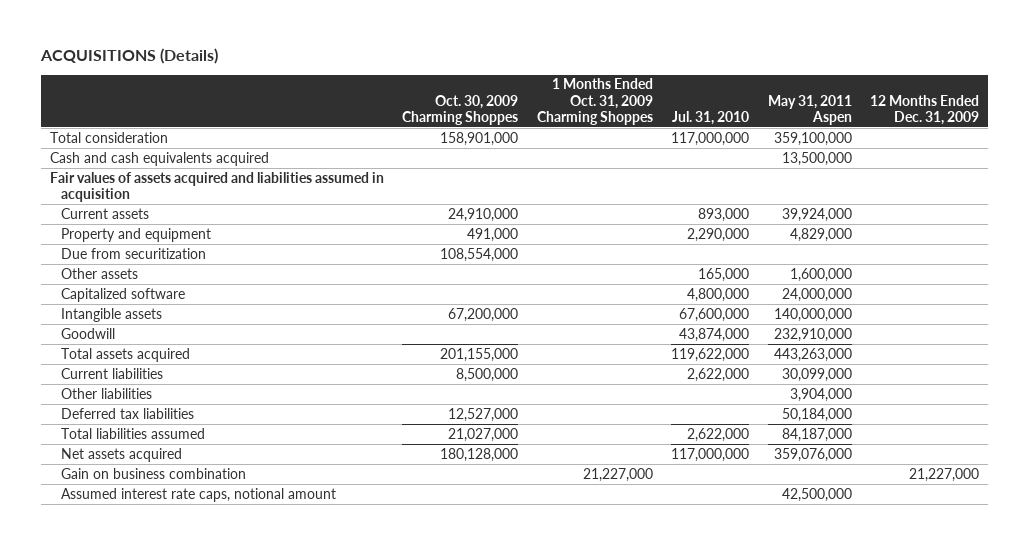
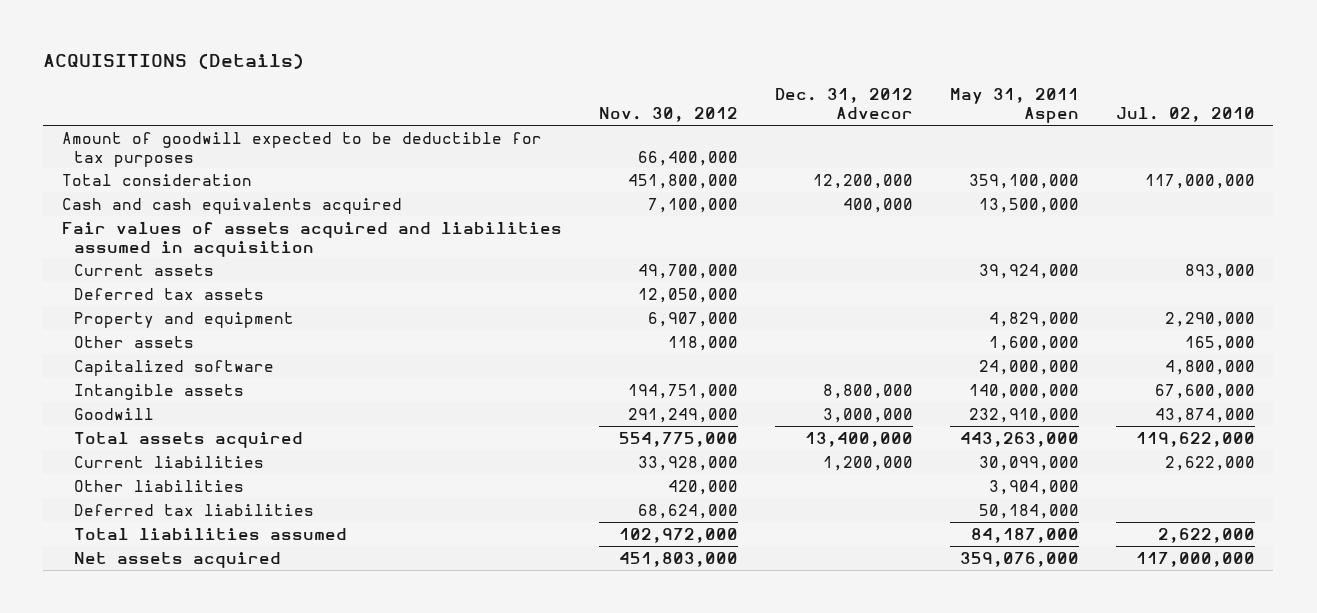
- | Oct. 30, 2009 Charming Shoppes | 1 Months Ended Oct. 31, 2009 Charming Shoppes | Jul. 31, 2010 | May 31, 2011 Aspen | 12 Months Ended Dec. 31, 2009
+ | Nov. 30, 2012 | Dec. 31, 2012 Advecor | May 31, 2011 Aspen | Jul. 02, 2010
+ Amount of goodwill expected to be deductible for tax purposes | 66,400,000 | | |
+ Deferred tax assets | 12,050,000 | | |
- Due from securitization | 108,554,000 | | | |
- Gain on business combination | | 21,227,000 | | | 21,227,000
- Assumed interest rate caps, notional amount | | | | 42,500,000 |

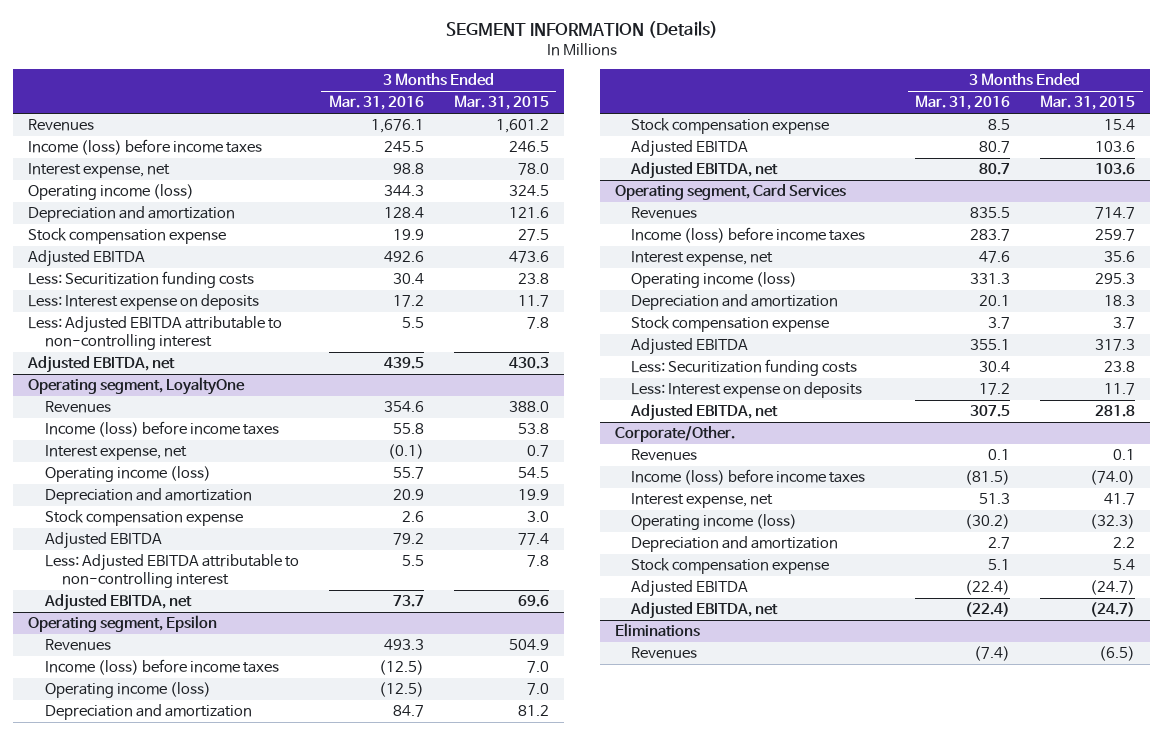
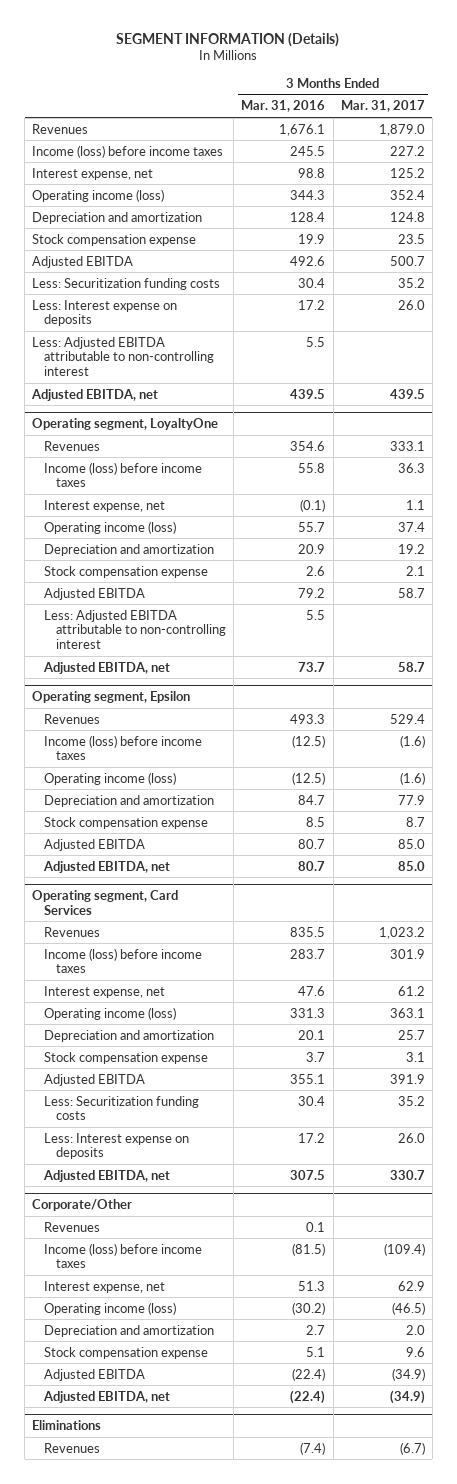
- | 3 Months Ended Mar. 31, 2016 | 3 Months Ended Mar. 31, 2015
+ | 3 Months Ended Mar. 31, 2016 | 3 Months Ended Mar. 31, 2017
- Corporate/Other.
+ Corporate/Other

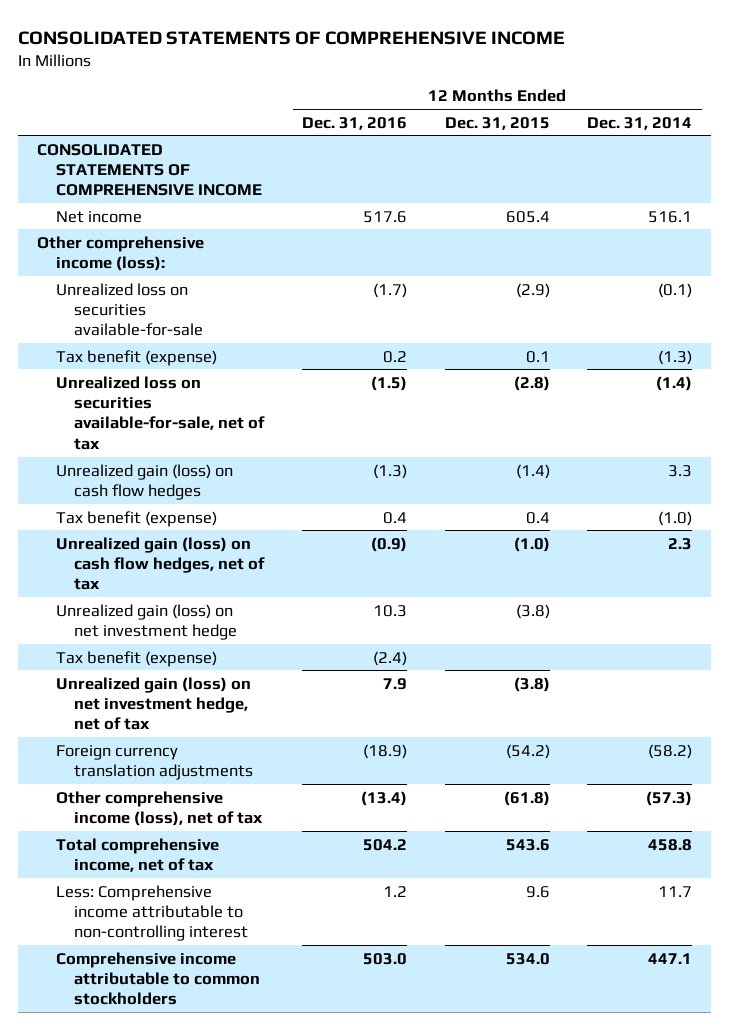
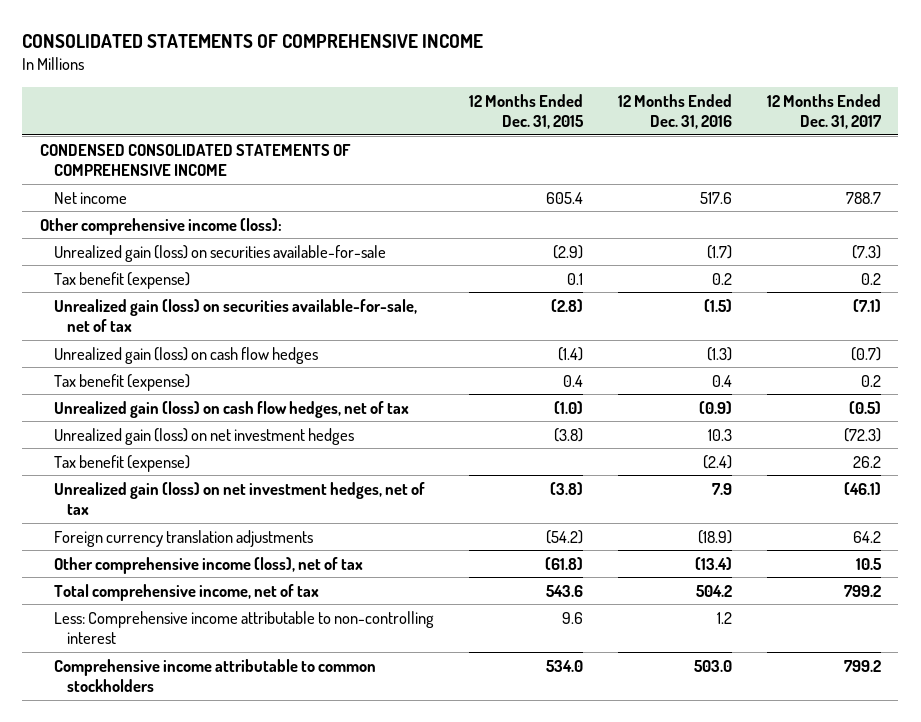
- | 12 Months Ended Dec. 31, 2016 | 12 Months Ended Dec. 31, 2015 | 12 Months Ended Dec. 31, 2014
+ | 12 Months Ended Dec. 31, 2015 | 12 Months Ended Dec. 31, 2016 | 12 Months Ended Dec. 31, 2017
- CONSOLIDATED STATEMENTS OF COMPREHENSIVE INCOME
+ CONDENSED CONSOLIDATED STATEMENTS OF COMPREHENSIVE INCOME
- Unrealized loss on securities available-for-sale | (1.7) | (2.9) | (0.1)
+ Unrealized gain (loss) on securities available-for-sale | (2.9) | (1.7) | (7.3)
- Unrealized loss on securities available-for-sale, net of tax | (1.5) | (2.8) | (1.4)
+ Unrealized gain (loss) on securities available-for-sale, net of tax | (2.8) | (1.5) | (7.1)
- Unrealized gain (loss) on net investment hedge | 10.3 | (3.8) |
+ Unrealized gain (loss) on net investment hedges | (3.8) | 10.3 | (72.3)
- Unrealized gain (loss) on net investment hedge, net of tax | 7.9 | (3.8) |
+ Unrealized gain (loss) on net investment hedges, net of tax | (3.8) | 7.9 | (46.1)

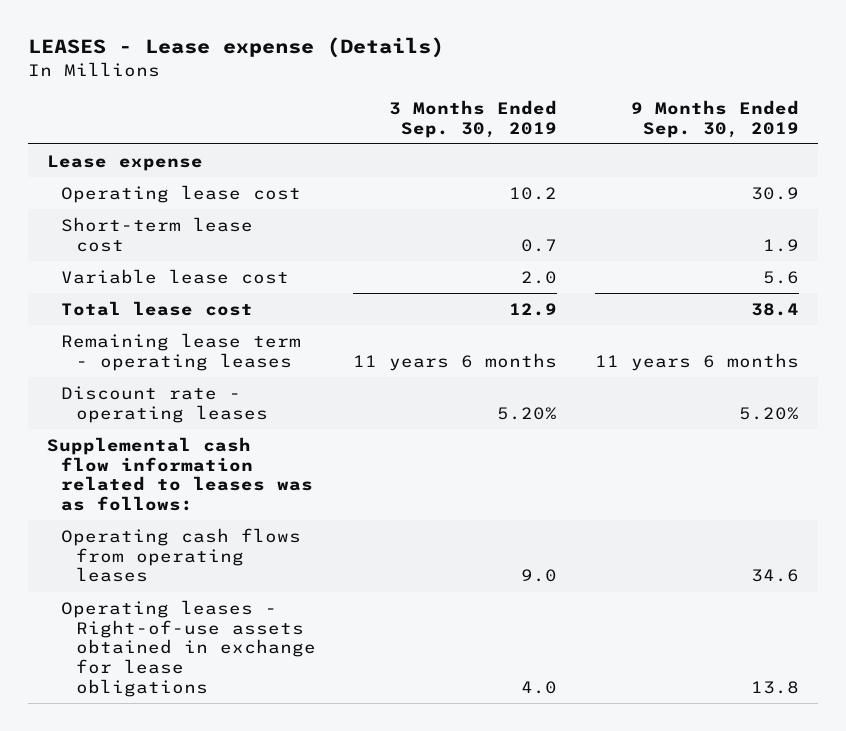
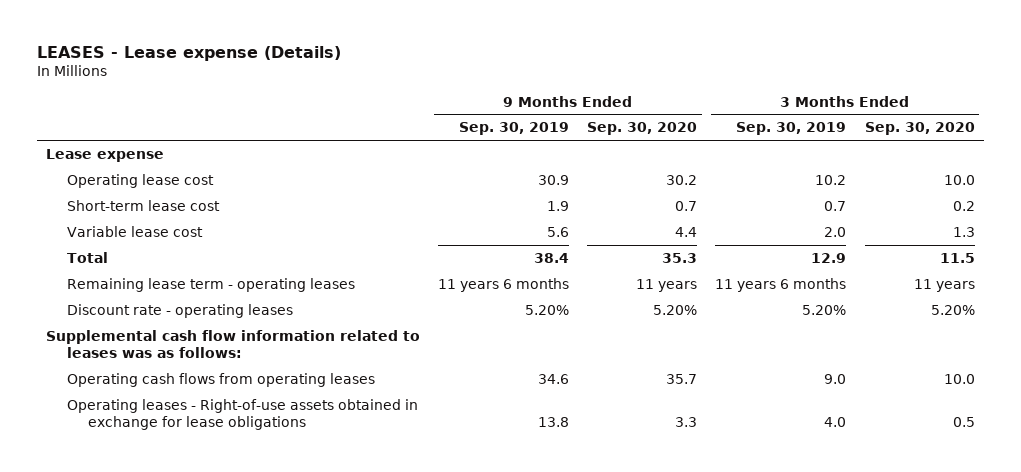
- | 3 Months Ended Sep. 30, 2019 | 9 Months Ended Sep. 30, 2019
+ | 9 Months Ended Sep. 30, 2019 | 9 Months Ended Sep. 30, 2020 | 3 Months Ended Sep. 30, 2019 | 3 Months Ended Sep. 30, 2020
- Total lease cost | 12.9 | 38.4
+ Total | 38.4 | 35.3 | 12.9 | 11.5

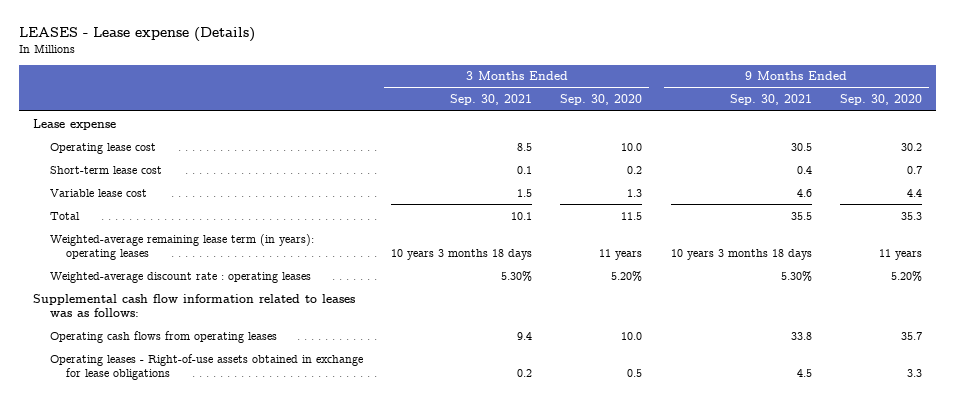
- | 9 Months Ended Sep. 30, 2019 | 9 Months Ended Sep. 30, 2020 | 3 Months Ended Sep. 30, 2019 | 3 Months Ended Sep. 30, 2020
+ | 3 Months Ended Sep. 30, 2021 | 3 Months Ended Sep. 30, 2020 | 9 Months Ended Sep. 30, 2021 | 9 Months Ended Sep. 30, 2020
- Remaining lease term - operating leases | 11 years 6 months | 11 years | 11 years 6 months | 11 years
- Discount rate - operating leases | 5.20% | 5.20% | 5.20% | 5.20%
+ Weighted-average remaining lease term (in years): operating leases | 10 years 3 months 18 days | 11 years | 10 years 3 months 18 days | 11 years
+ Weighted-average discount rate : operating leases | 5.30% | 5.20% | 5.30% | 5.20%

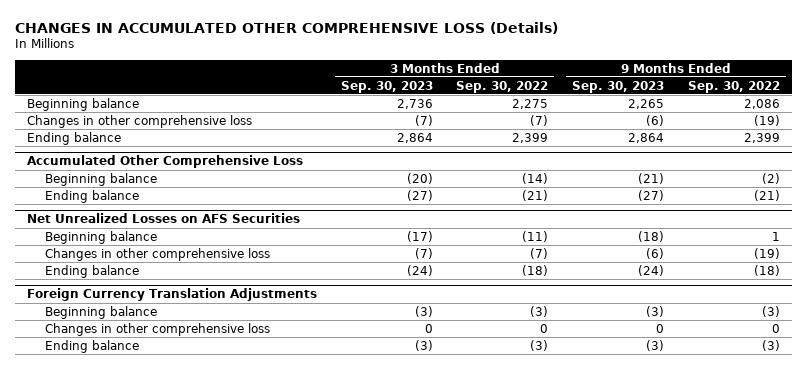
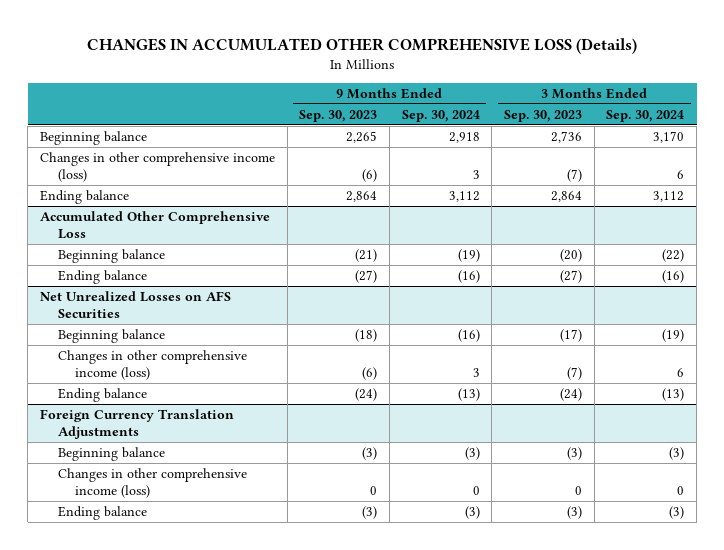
- | 3 Months Ended Sep. 30, 2023 | 3 Months Ended Sep. 30, 2022 | 9 Months Ended Sep. 30, 2023 | 9 Months Ended Sep. 30, 2022
+ | 9 Months Ended Sep. 30, 2023 | 9 Months Ended Sep. 30, 2024 | 3 Months Ended Sep. 30, 2023 | 3 Months Ended Sep. 30, 2024
- Changes in other comprehensive loss | (7) | (7) | (6) | (19)
+ Changes in other comprehensive income (loss) | (6) | 3 | (7) | 6
@ Net Unrealized Losses on AFS Securities
- Changes in other comprehensive loss | (7) | (7) | (6) | (19)
+ Changes in other comprehensive income (loss) | (6) | 3 | (7) | 6
@ Foreign Currency Translation Adjustments
- Changes in other comprehensive loss | 0 | 0 | 0 | 0
+ Changes in other comprehensive income (loss) | 0 | 0 | 0 | 0

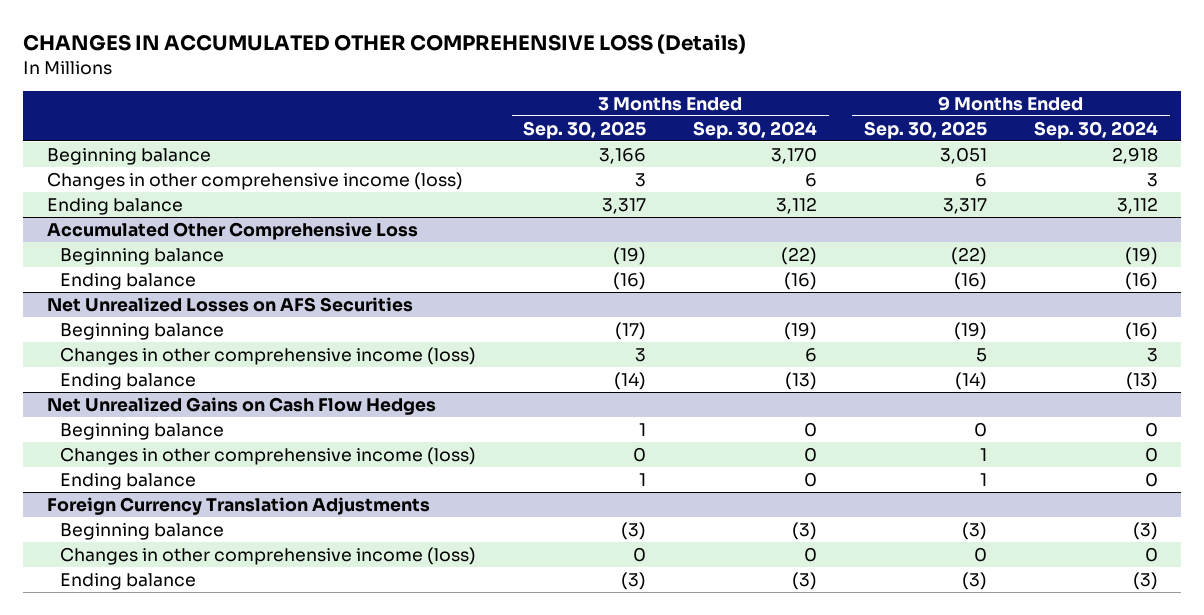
- | 9 Months Ended Sep. 30, 2023 | 9 Months Ended Sep. 30, 2024 | 3 Months Ended Sep. 30, 2023 | 3 Months Ended Sep. 30, 2024
+ | 3 Months Ended Sep. 30, 2025 | 3 Months Ended Sep. 30, 2024 | 9 Months Ended Sep. 30, 2025 | 9 Months Ended Sep. 30, 2024
+ Net Unrealized Gains on Cash Flow Hedges
+ Beginning balance | 1 | 0 | 0 | 0
+ Changes in other comprehensive income (loss) | 0 | 0 | 1 | 0
+ Ending balance | 1 | 0 | 1 | 0

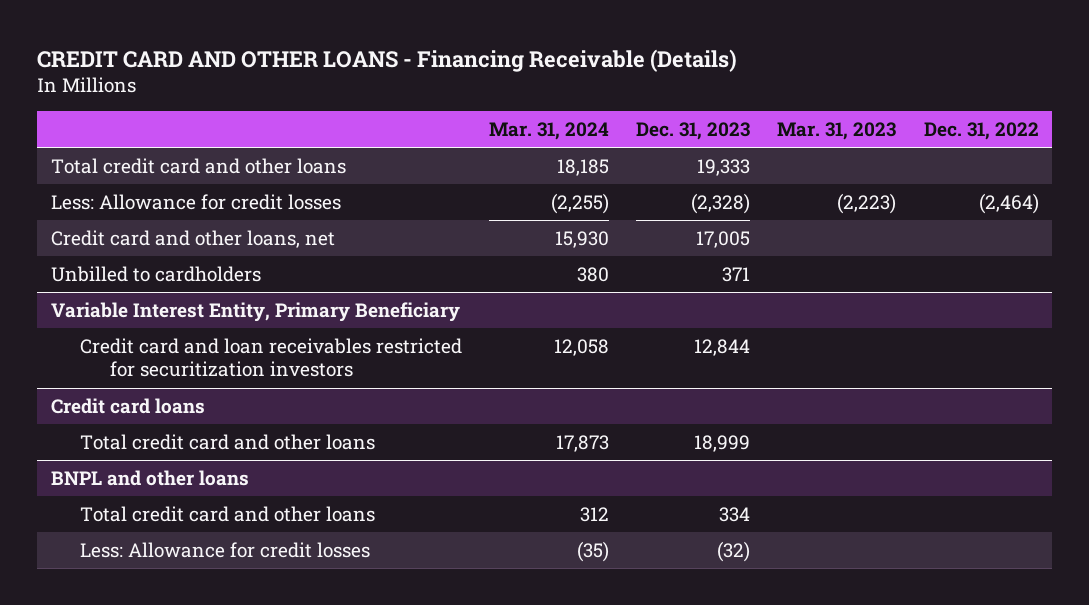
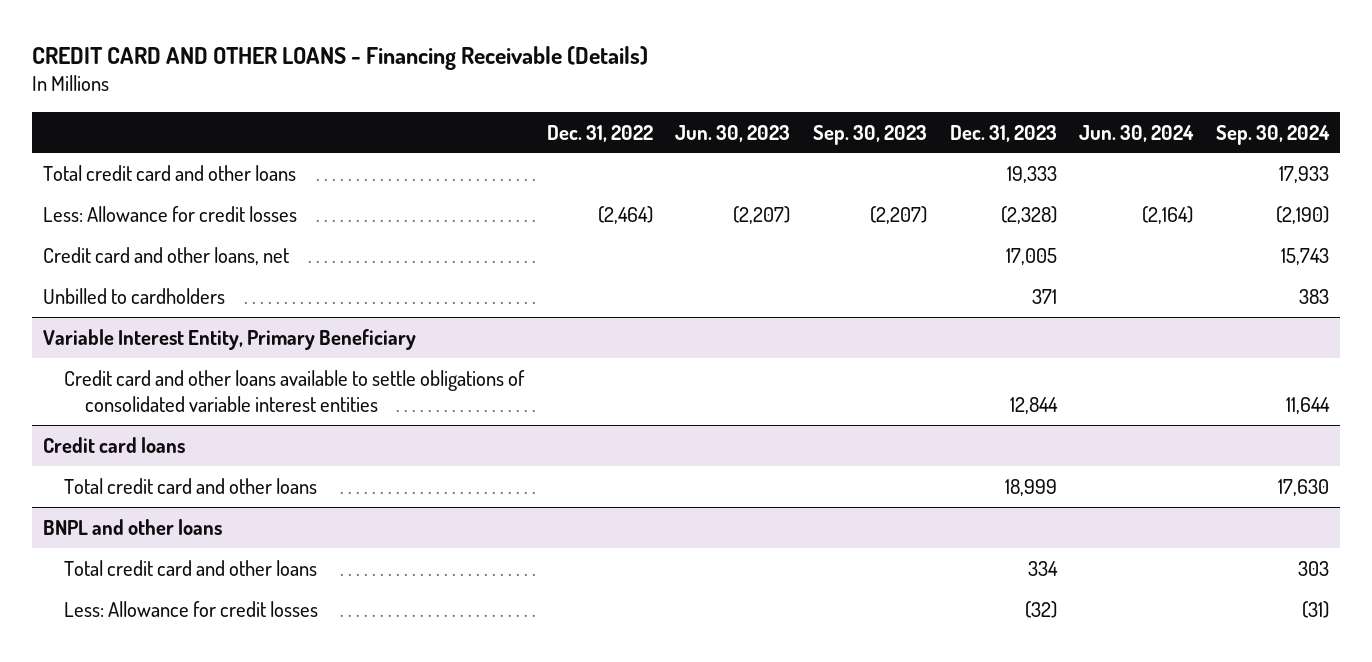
- | Mar. 31, 2024 | Dec. 31, 2023 | Mar. 31, 2023 | Dec. 31, 2022
+ | Dec. 31, 2022 | Jun. 30, 2023 | Sep. 30, 2023 | Dec. 31, 2023 | Jun. 30, 2024 | Sep. 30, 2024
@ Variable Interest Entity, Primary Beneficiary
- Credit card and loan receivables restricted for securitization investors | 12,058 | 12,844 | |
+ Credit card and other loans available to settle obligations of consolidated variable interest entities | | | | 12,844 | | 11,644

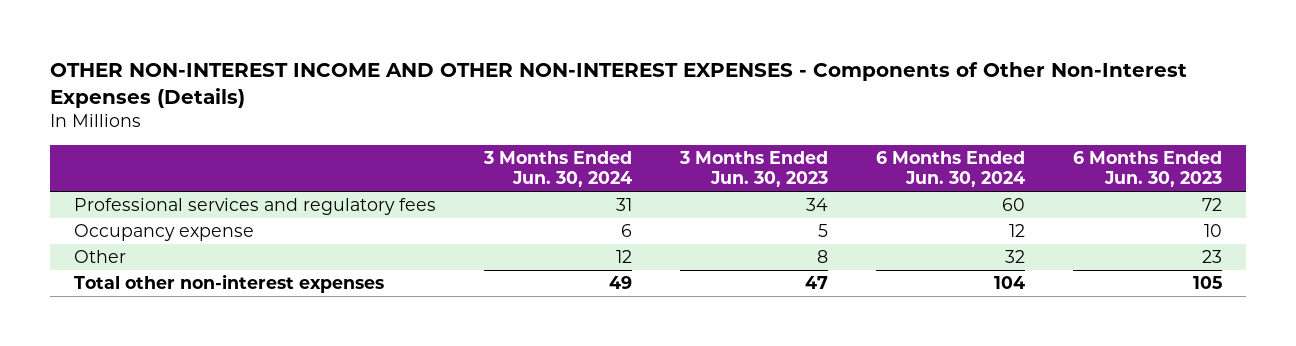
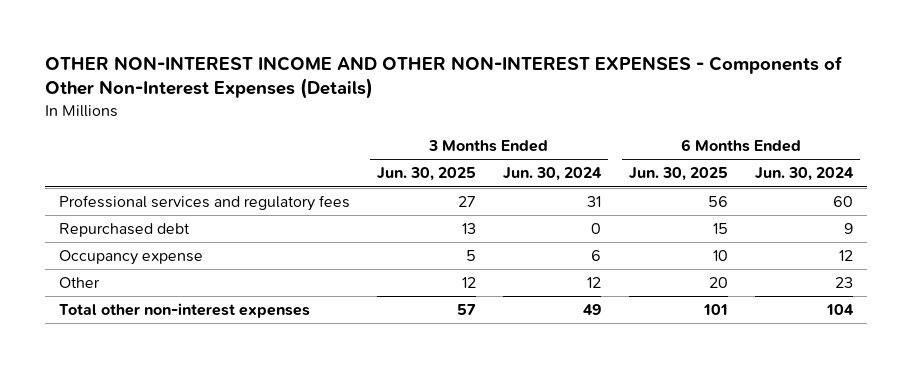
- | 3 Months Ended Jun. 30, 2024 | 3 Months Ended Jun. 30, 2023 | 6 Months Ended Jun. 30, 2024 | 6 Months Ended Jun. 30, 2023
+ | 3 Months Ended Jun. 30, 2025 | 3 Months Ended Jun. 30, 2024 | 6 Months Ended Jun. 30, 2025 | 6 Months Ended Jun. 30, 2024
+ Repurchased debt | 13 | 0 | 15 | 9
- Other | 12 | 8 | 32 | 23
+ Other | 12 | 12 | 20 | 23

